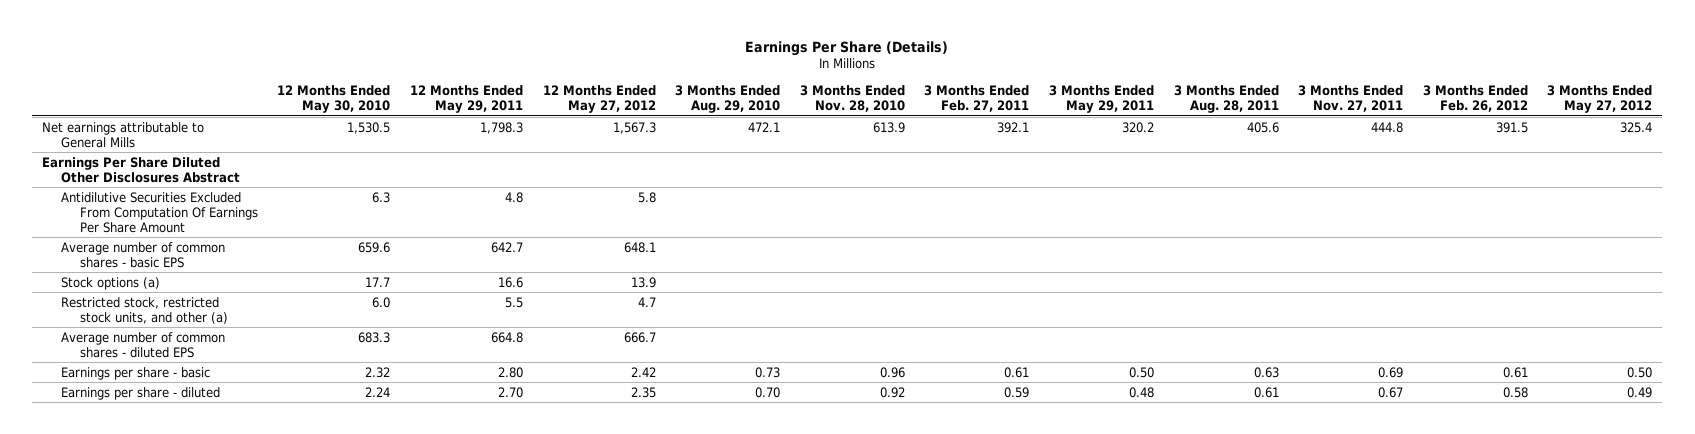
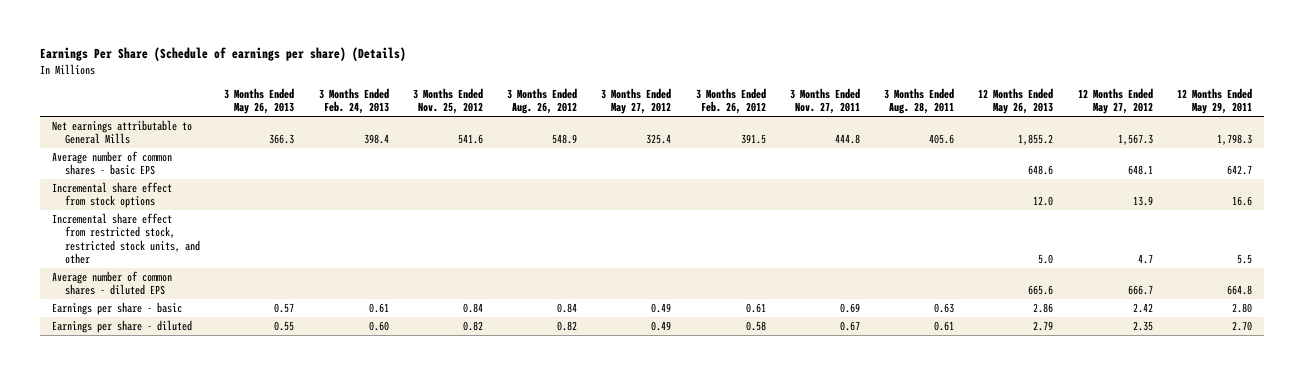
- Earnings Per Share (Details)
+ Earnings Per Share (Schedule of earnings per share) (Details)
- | 12 Months Ended May 30, 2010 | 12 Months Ended May 29, 2011 | 12 Months Ended May 27, 2012 | 3 Months Ended Aug. 29, 2010 | 3 Months Ended Nov. 28, 2010 | 3 Months Ended Feb. 27, 2011 | 3 Months Ended May 29, 2011 | 3 Months Ended Aug. 28, 2011 | 3 Months Ended Nov. 27, 2011 | 3 Months Ended Feb. 26, 2012 | 3 Months Ended May 27, 2012
+ | 3 Months Ended May 26, 2013 | 3 Months Ended Feb. 24, 2013 | 3 Months Ended Nov. 25, 2012 | 3 Months Ended Aug. 26, 2012 | 3 Months Ended May 27, 2012 | 3 Months Ended Feb. 26, 2012 | 3 Months Ended Nov. 27, 2011 | 3 Months Ended Aug. 28, 2011 | 12 Months Ended May 26, 2013 | 12 Months Ended May 27, 2012 | 12 Months Ended May 29, 2011
- Earnings Per Share Diluted Other Disclosures Abstract
- Antidilutive Securities Excluded From Computation Of Earnings Per Share Amount | 6.3 | 4.8 | 5.8 | | | | | | | |
- Stock options (a) | 17.7 | 16.6 | 13.9 | | | | | | | |
- Restricted stock, restricted stock units, and other (a) | 6.0 | 5.5 | 4.7 | | | | | | | |
+ Incremental share effect from stock options | | | | | | | | | 12.0 | 13.9 | 16.6
+ Incremental share effect from restricted stock, restricted stock units, and other | | | | | | | | | 5.0 | 4.7 | 5.5
- Earnings per share - basic | 2.32 | 2.80 | 2.42 | 0.73 | 0.96 | 0.61 | 0.50 | 0.63 | 0.69 | 0.61 | 0.50
+ Earnings per share - basic | 0.57 | 0.61 | 0.84 | 0.84 | 0.49 | 0.61 | 0.69 | 0.63 | 2.86 | 2.42 | 2.80

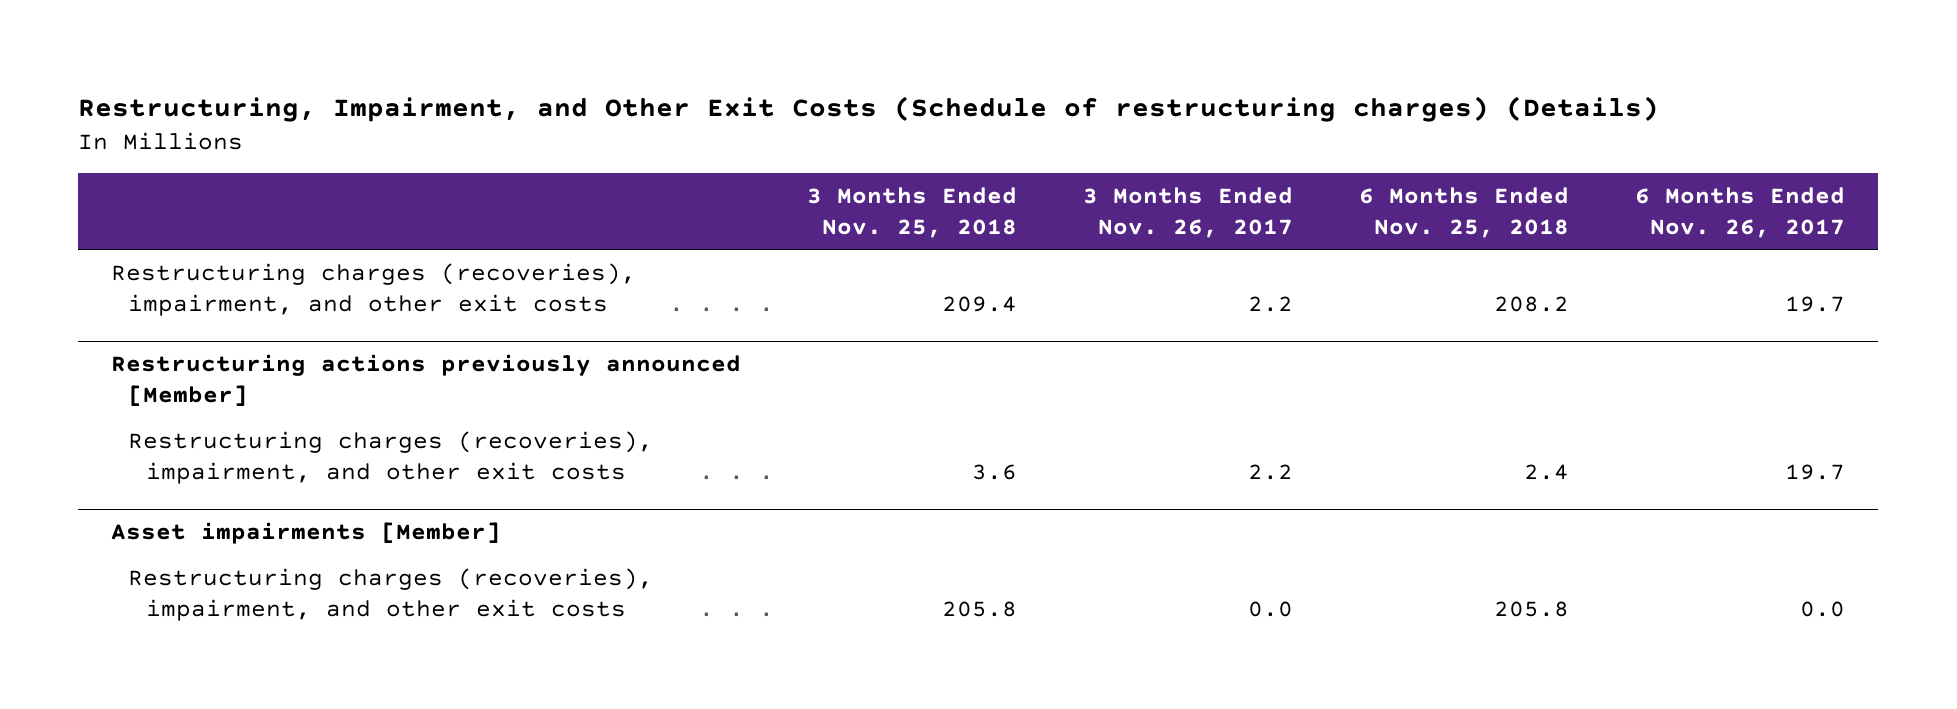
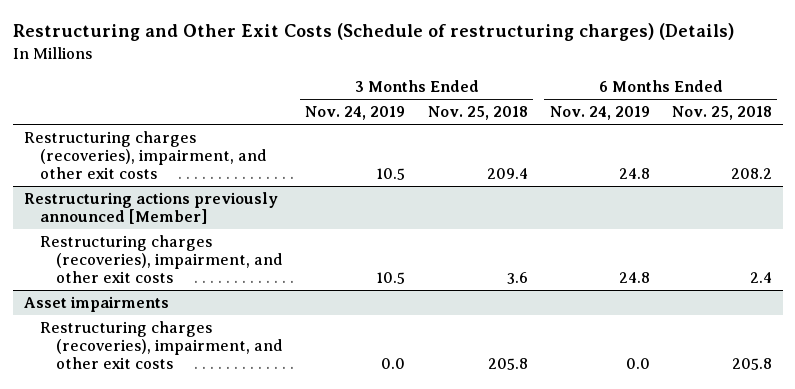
- Restructuring, Impairment, and Other Exit Costs (Schedule of restructuring charges) (Details)
+ Restructuring and Other Exit Costs (Schedule of restructuring charges) (Details)
- | 3 Months Ended Nov. 25, 2018 | 3 Months Ended Nov. 26, 2017 | 6 Months Ended Nov. 25, 2018 | 6 Months Ended Nov. 26, 2017
+ | 3 Months Ended Nov. 24, 2019 | 3 Months Ended Nov. 25, 2018 | 6 Months Ended Nov. 24, 2019 | 6 Months Ended Nov. 25, 2018
- Asset impairments [Member]
+ Asset impairments

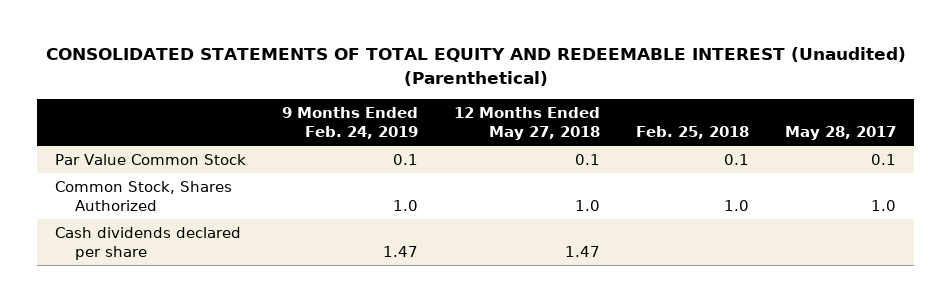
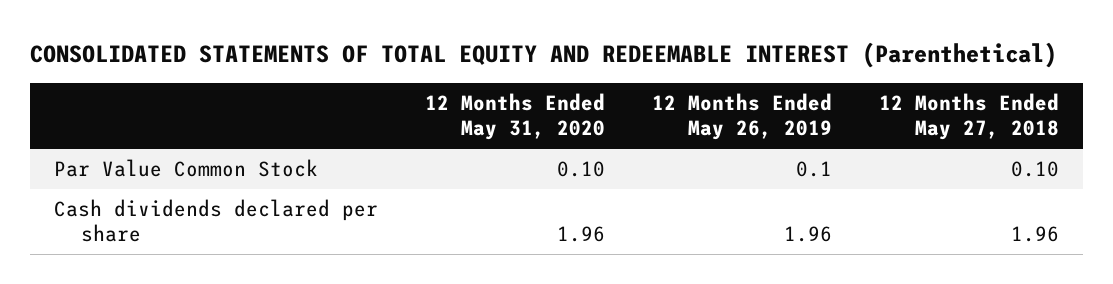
- CONSOLIDATED STATEMENTS OF TOTAL EQUITY AND REDEEMABLE INTEREST (Unaudited) (Parenthetical)
+ CONSOLIDATED STATEMENTS OF TOTAL EQUITY AND REDEEMABLE INTEREST (Parenthetical)
- | 9 Months Ended Feb. 24, 2019 | 12 Months Ended May 27, 2018 | Feb. 25, 2018 | May 28, 2017
+ | 12 Months Ended May 31, 2020 | 12 Months Ended May 26, 2019 | 12 Months Ended May 27, 2018
- Par Value Common Stock | 0.1 | 0.1 | 0.1 | 0.1
- Common Stock, Shares Authorized | 1.0 | 1.0 | 1.0 | 1.0
- Cash dividends declared per share | 1.47 | 1.47 | |
+ Par Value Common Stock | 0.10 | 0.1 | 0.10
+ Cash dividends declared per share | 1.96 | 1.96 | 1.96

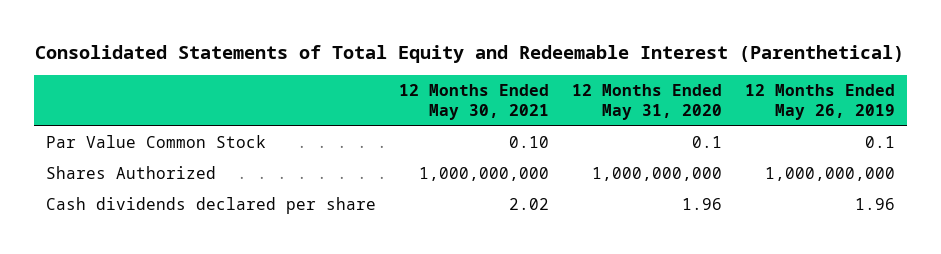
- CONSOLIDATED STATEMENTS OF TOTAL EQUITY AND REDEEMABLE INTEREST (Parenthetical)
+ Consolidated Statements of Total Equity and Redeemable Interest (Parenthetical)
- | 12 Months Ended May 31, 2020 | 12 Months Ended May 26, 2019 | 12 Months Ended May 27, 2018
+ | 12 Months Ended May 30, 2021 | 12 Months Ended May 31, 2020 | 12 Months Ended May 26, 2019
- Par Value Common Stock | 0.10 | 0.1 | 0.10
+ Par Value Common Stock | 0.10 | 0.1 | 0.1
+ Shares Authorized | 1,000,000,000 | 1,000,000,000 | 1,000,000,000

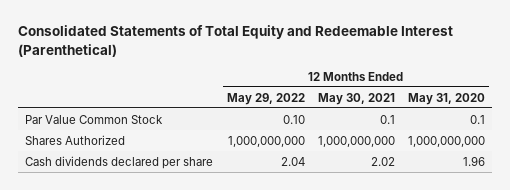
- | 12 Months Ended May 30, 2021 | 12 Months Ended May 31, 2020 | 12 Months Ended May 26, 2019
+ | 12 Months Ended May 29, 2022 | 12 Months Ended May 30, 2021 | 12 Months Ended May 31, 2020
- Par Value Common Stock | 0.10 | 0.1 | 0.1
+ Par Value Common Stock | 0.10 | 0.1 | 0.1

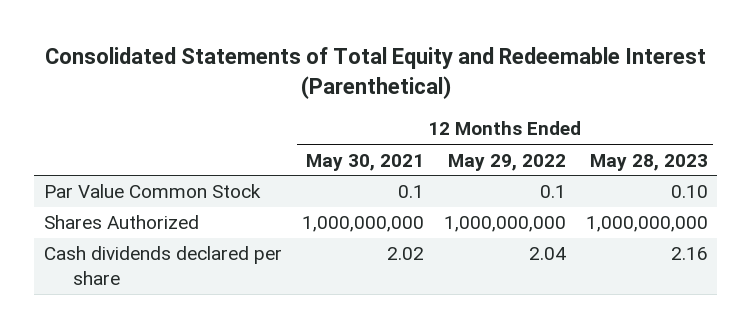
- | 12 Months Ended May 29, 2022 | 12 Months Ended May 30, 2021 | 12 Months Ended May 31, 2020
+ | 12 Months Ended May 30, 2021 | 12 Months Ended May 29, 2022 | 12 Months Ended May 28, 2023
- Par Value Common Stock | 0.10 | 0.1 | 0.1
+ Par Value Common Stock | 0.1 | 0.1 | 0.10

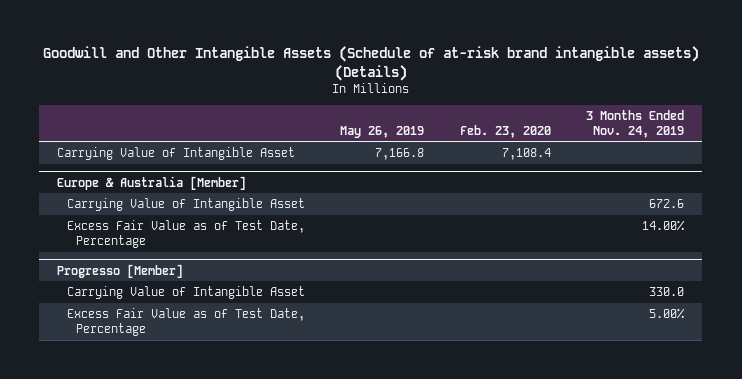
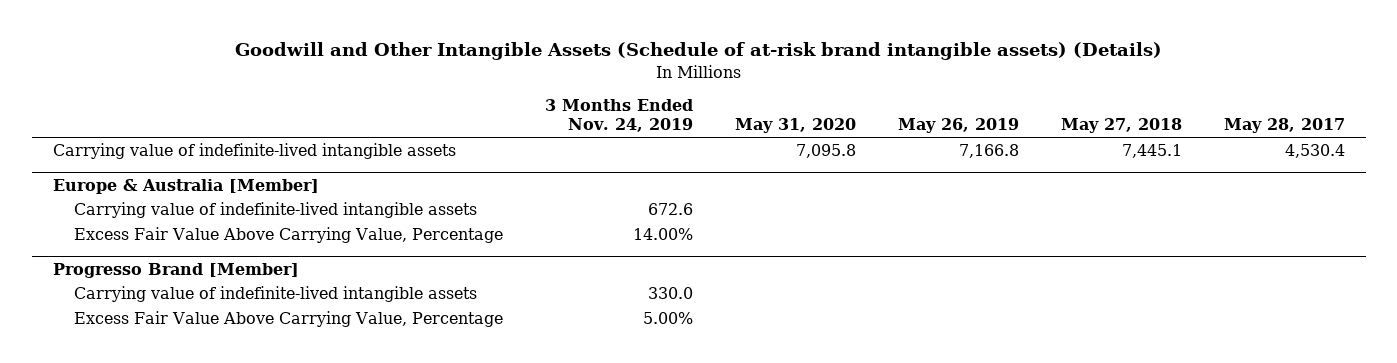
- | May 26, 2019 | Feb. 23, 2020 | 3 Months Ended Nov. 24, 2019
+ | 3 Months Ended Nov. 24, 2019 | May 31, 2020 | May 26, 2019 | May 27, 2018 | May 28, 2017
- Carrying Value of Intangible Asset | 7,166.8 | 7,108.4 |
+ Carrying value of indefinite-lived intangible assets | | 7,095.8 | 7,166.8 | 7,445.1 | 4,530.4
@ Europe & Australia [Member]
- Carrying Value of Intangible Asset | | | 672.6
- Excess Fair Value as of Test Date, Percentage | | | 14.00%
- Progresso [Member]
- Carrying Value of Intangible Asset | | | 330.0
- Excess Fair Value as of Test Date, Percentage | | | 5.00%
@ Europe & Australia [Member]
+ Carrying value of indefinite-lived intangible assets | 672.6 | | | |
+ Excess Fair Value Above Carrying Value, Percentage | 14.00% | | | |
+ Progresso Brand [Member]
+ Carrying value of indefinite-lived intangible assets | 330.0 | | | |
+ Excess Fair Value Above Carrying Value, Percentage | 5.00% | | | |

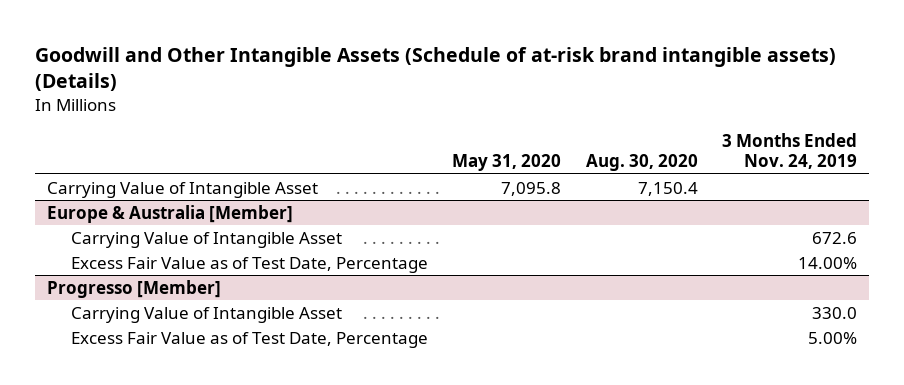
- | 3 Months Ended Nov. 24, 2019 | May 31, 2020 | May 26, 2019 | May 27, 2018 | May 28, 2017
+ | May 31, 2020 | Aug. 30, 2020 | 3 Months Ended Nov. 24, 2019
- Carrying value of indefinite-lived intangible assets | | 7,095.8 | 7,166.8 | 7,445.1 | 4,530.4
+ Carrying Value of Intangible Asset | 7,095.8 | 7,150.4 |
@ Europe & Australia [Member]
- Carrying value of indefinite-lived intangible assets | 672.6 | | | |
- Excess Fair Value Above Carrying Value, Percentage | 14.00% | | | |
- Progresso Brand [Member]
- Carrying value of indefinite-lived intangible assets | 330.0 | | | |
- Excess Fair Value Above Carrying Value, Percentage | 5.00% | | | |
@ Europe & Australia [Member]
+ Carrying Value of Intangible Asset | | | 672.6
+ Excess Fair Value as of Test Date, Percentage | | | 14.00%
+ Progresso [Member]
+ Carrying Value of Intangible Asset | | | 330.0
+ Excess Fair Value as of Test Date, Percentage | | | 5.00%

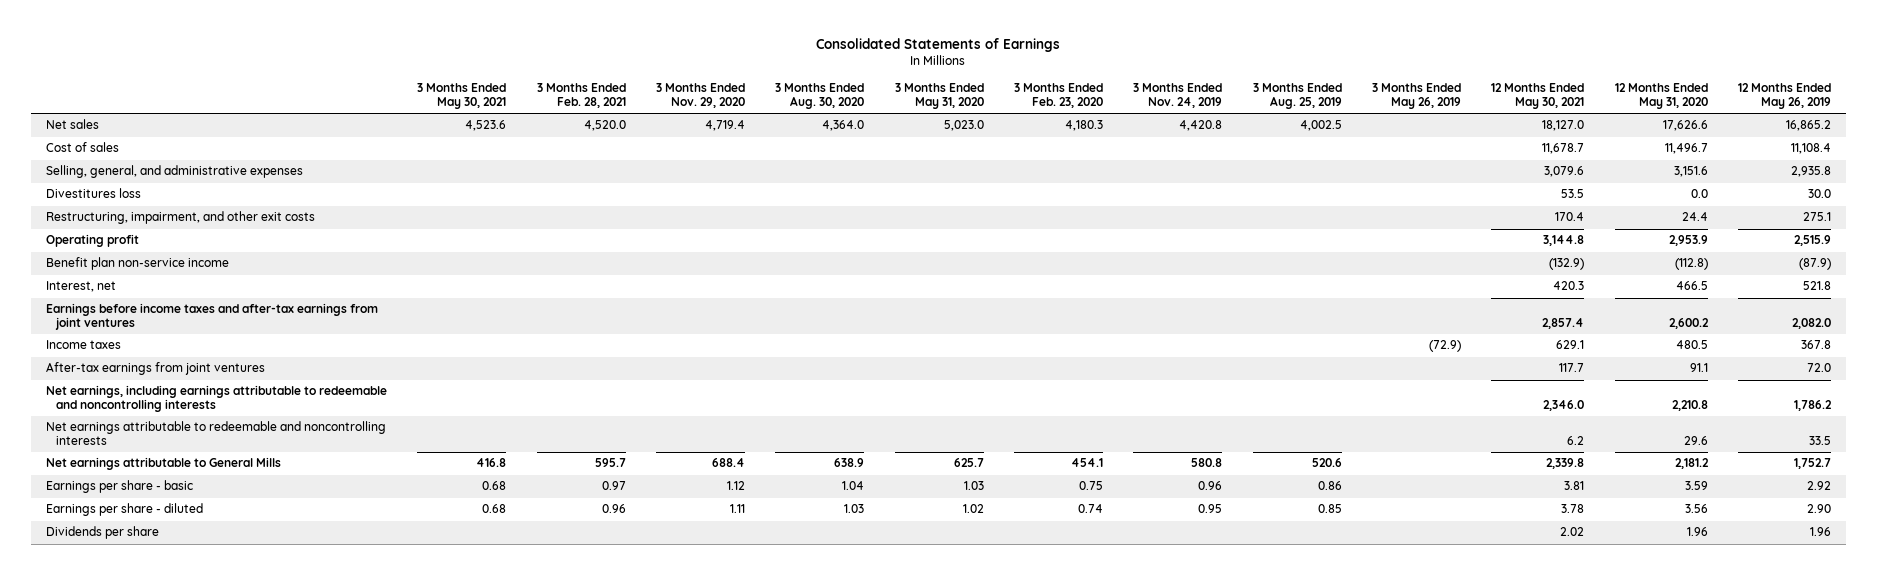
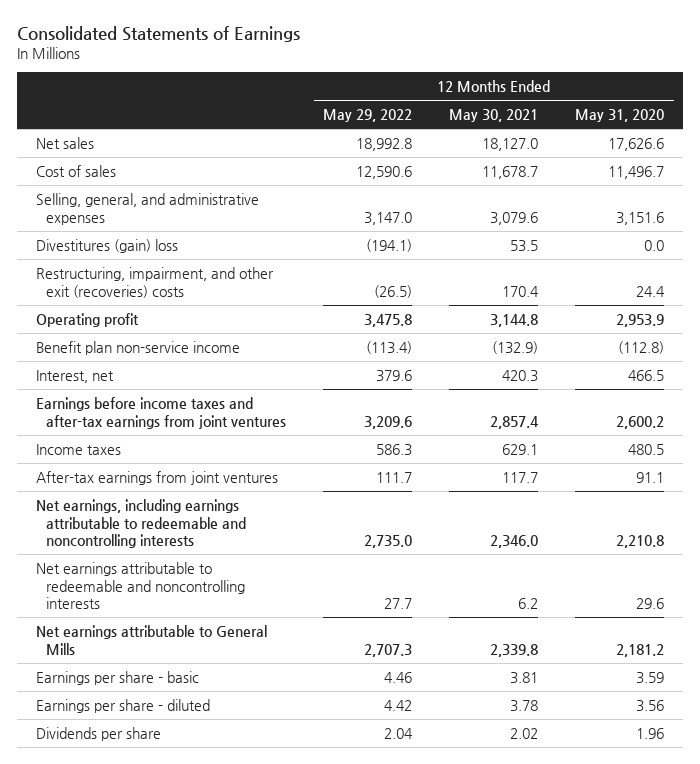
- | 3 Months Ended May 30, 2021 | 3 Months Ended Feb. 28, 2021 | 3 Months Ended Nov. 29, 2020 | 3 Months Ended Aug. 30, 2020 | 3 Months Ended May 31, 2020 | 3 Months Ended Feb. 23, 2020 | 3 Months Ended Nov. 24, 2019 | 3 Months Ended Aug. 25, 2019 | 3 Months Ended May 26, 2019 | 12 Months Ended May 30, 2021 | 12 Months Ended May 31, 2020 | 12 Months Ended May 26, 2019
+ | 12 Months Ended May 29, 2022 | 12 Months Ended May 30, 2021 | 12 Months Ended May 31, 2020
- Divestitures loss | | | | | | | | | | 53.5 | 0.0 | 30.0
- Restructuring, impairment, and other exit costs | | | | | | | | | | 170.4 | 24.4 | 275.1
+ Divestitures (gain) loss | (194.1) | 53.5 | 0.0
+ Restructuring, impairment, and other exit (recoveries) costs | (26.5) | 170.4 | 24.4

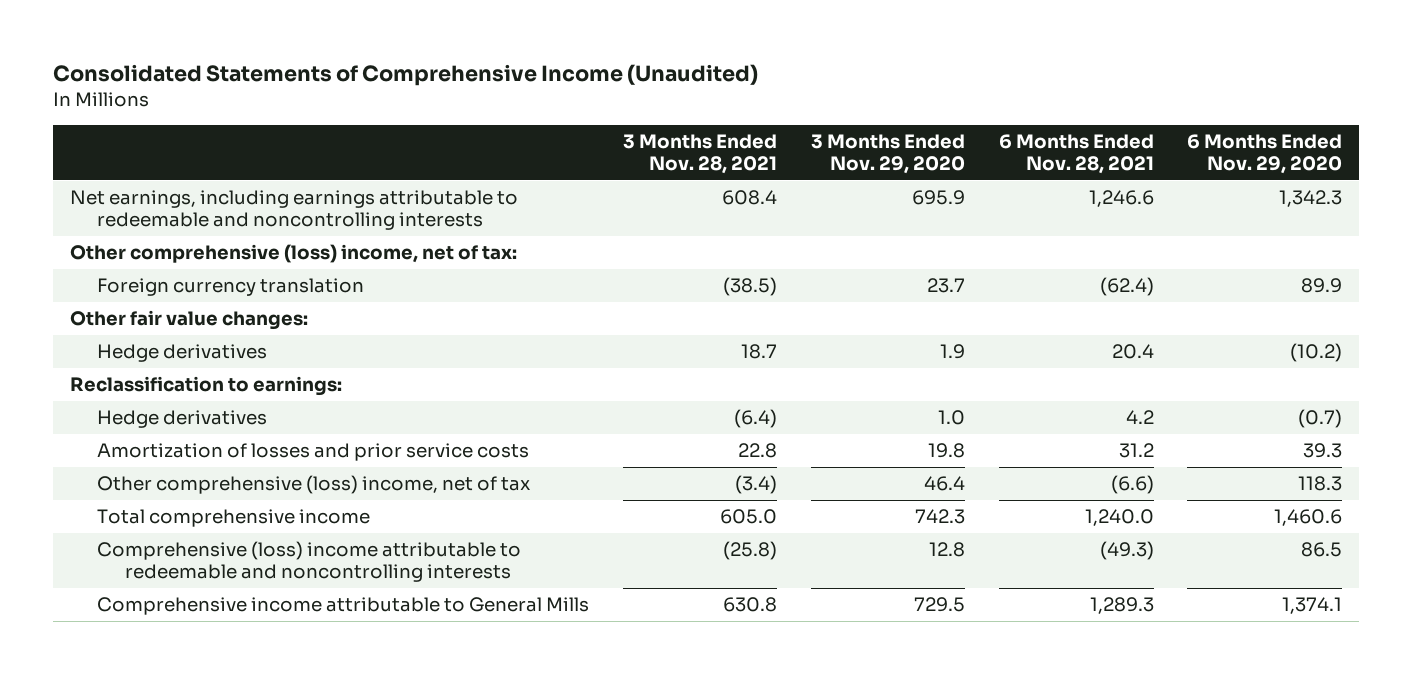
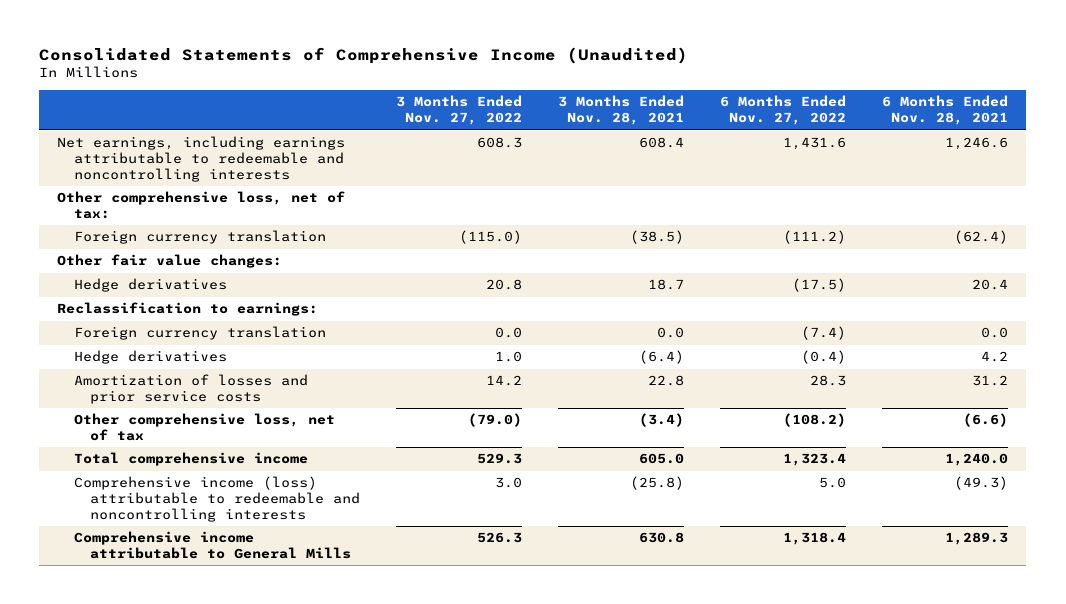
- | 3 Months Ended Nov. 28, 2021 | 3 Months Ended Nov. 29, 2020 | 6 Months Ended Nov. 28, 2021 | 6 Months Ended Nov. 29, 2020
+ | 3 Months Ended Nov. 27, 2022 | 3 Months Ended Nov. 28, 2021 | 6 Months Ended Nov. 27, 2022 | 6 Months Ended Nov. 28, 2021
- Other comprehensive (loss) income, net of tax:
+ Other comprehensive loss, net of tax:
+ Foreign currency translation | 0.0 | 0.0 | (7.4) | 0.0
- Other comprehensive (loss) income, net of tax | (3.4) | 46.4 | (6.6) | 118.3
+ Other comprehensive loss, net of tax | (79.0) | (3.4) | (108.2) | (6.6)
- Comprehensive (loss) income attributable to redeemable and noncontrolling interests | (25.8) | 12.8 | (49.3) | 86.5
+ Comprehensive income (loss) attributable to redeemable and noncontrolling interests | 3.0 | (25.8) | 5.0 | (49.3)

